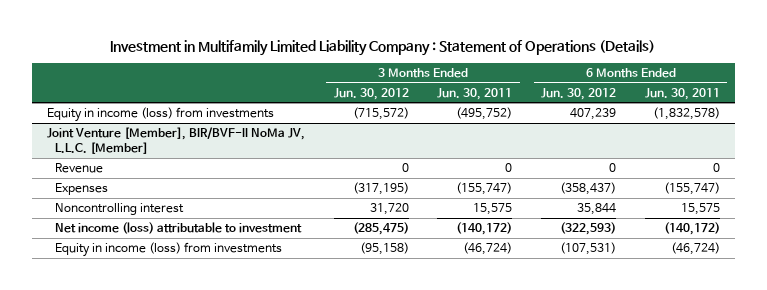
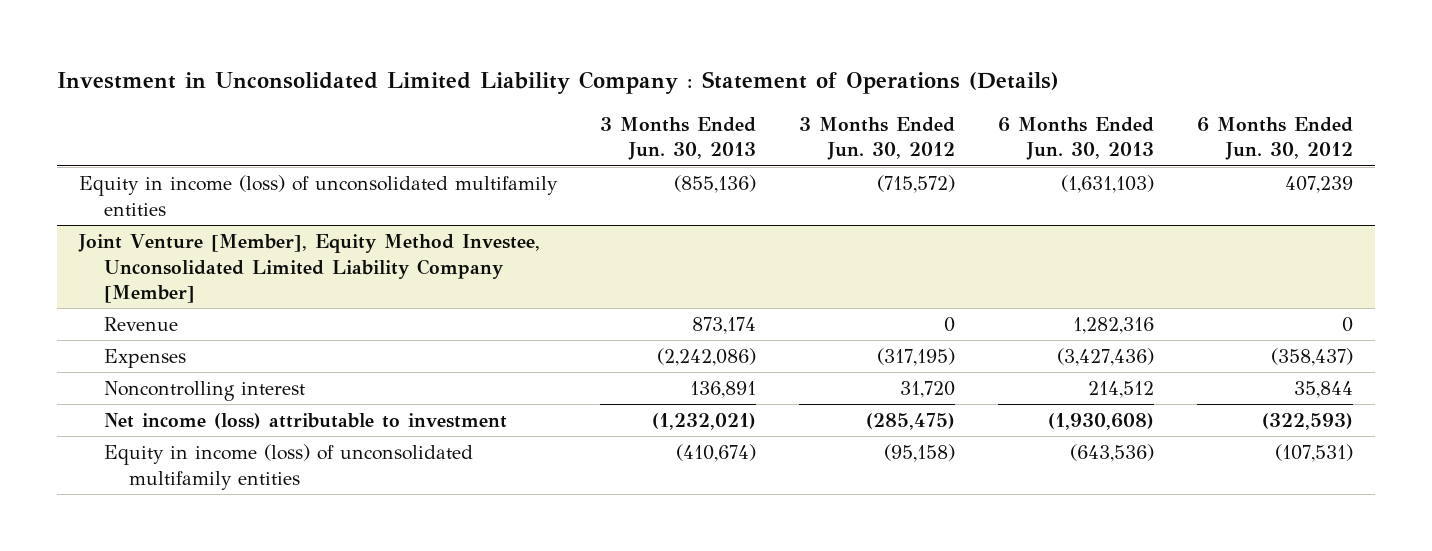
- Investment in Multifamily Limited Liability Company : Statement of Operations (Details)
+ Investment in Unconsolidated Limited Liability Company : Statement of Operations (Details)
- | 3 Months Ended Jun. 30, 2012 | 3 Months Ended Jun. 30, 2011 | 6 Months Ended Jun. 30, 2012 | 6 Months Ended Jun. 30, 2011
+ | 3 Months Ended Jun. 30, 2013 | 3 Months Ended Jun. 30, 2012 | 6 Months Ended Jun. 30, 2013 | 6 Months Ended Jun. 30, 2012
- Equity in income (loss) from investments | (715,572) | (495,752) | 407,239 | (1,832,578)
- Joint Venture [Member], BIR/BVF-II NoMa JV, L.L.C. [Member]
+ Equity in income (loss) of unconsolidated multifamily entities | (855,136) | (715,572) | (1,631,103) | 407,239
+ Joint Venture [Member], Equity Method Investee, Unconsolidated Limited Liability Company [Member]
- Equity in income (loss) from investments | (95,158) | (46,724) | (107,531) | (46,724)
+ Equity in income (loss) of unconsolidated multifamily entities | (410,674) | (95,158) | (643,536) | (107,531)

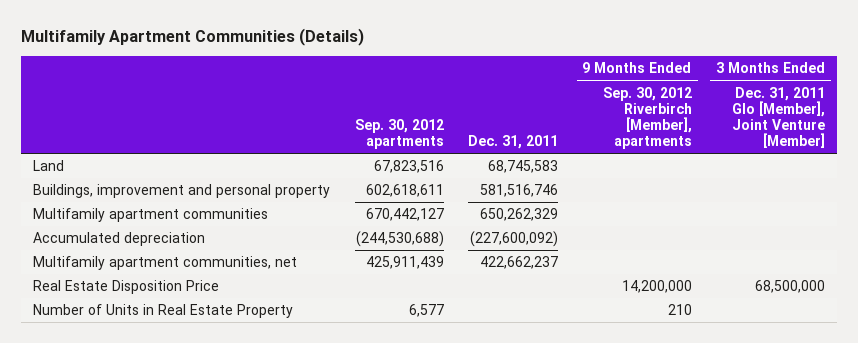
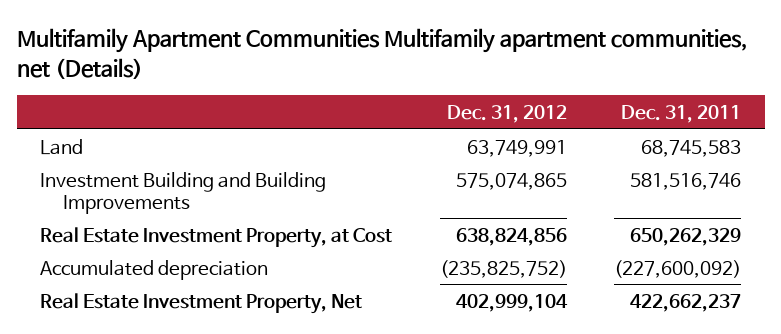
- Multifamily Apartment Communities (Details)
+ Multifamily Apartment Communities Multifamily apartment communities, net (Details)
- | Sep. 30, 2012 apartments | Dec. 31, 2011 | 9 Months Ended Sep. 30, 2012 Riverbirch [Member], apartments | 3 Months Ended Dec. 31, 2011 Glo [Member], Joint Venture [Member]
+ | Dec. 31, 2012 | Dec. 31, 2011
- Buildings, improvement and personal property | 602,618,611 | 581,516,746 | |
- Multifamily apartment communities | 670,442,127 | 650,262,329 | |
+ Investment Building and Building Improvements | 575,074,865 | 581,516,746
+ Real Estate Investment Property, at Cost | 638,824,856 | 650,262,329
- Multifamily apartment communities, net | 425,911,439 | 422,662,237 | |
- Real Estate Disposition Price | | | 14,200,000 | 68,500,000
- Number of Units in Real Estate Property | 6,577 | | 210 |
+ Real Estate Investment Property, Net | 402,999,104 | 422,662,237

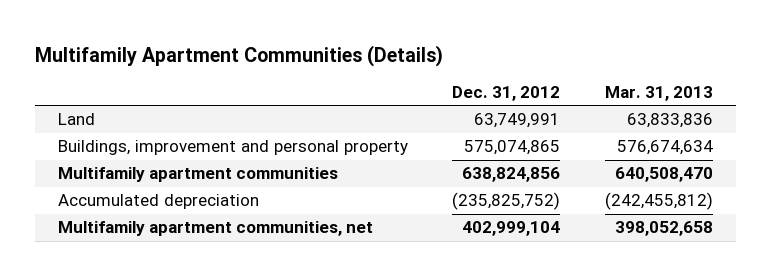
- Multifamily Apartment Communities Multifamily apartment communities, net (Details)
+ Multifamily Apartment Communities (Details)
- | Dec. 31, 2012 | Dec. 31, 2011
+ | Dec. 31, 2012 | Mar. 31, 2013
- Investment Building and Building Improvements | 575,074,865 | 581,516,746
- Real Estate Investment Property, at Cost | 638,824,856 | 650,262,329
+ Buildings, improvement and personal property | 575,074,865 | 576,674,634
+ Multifamily apartment communities | 638,824,856 | 640,508,470
- Real Estate Investment Property, Net | 402,999,104 | 422,662,237
+ Multifamily apartment communities, net | 402,999,104 | 398,052,658

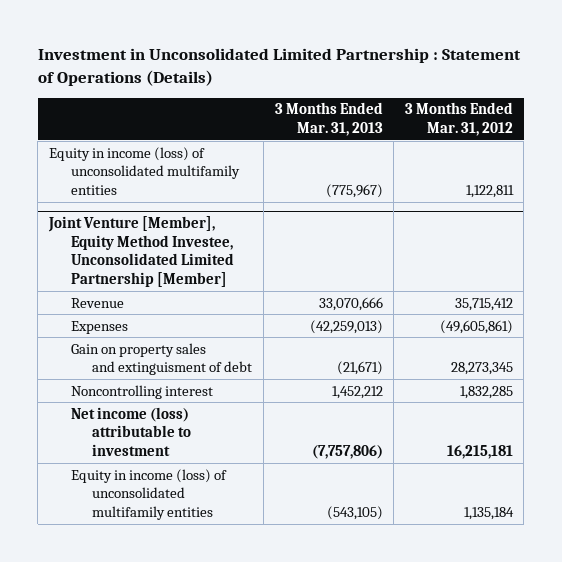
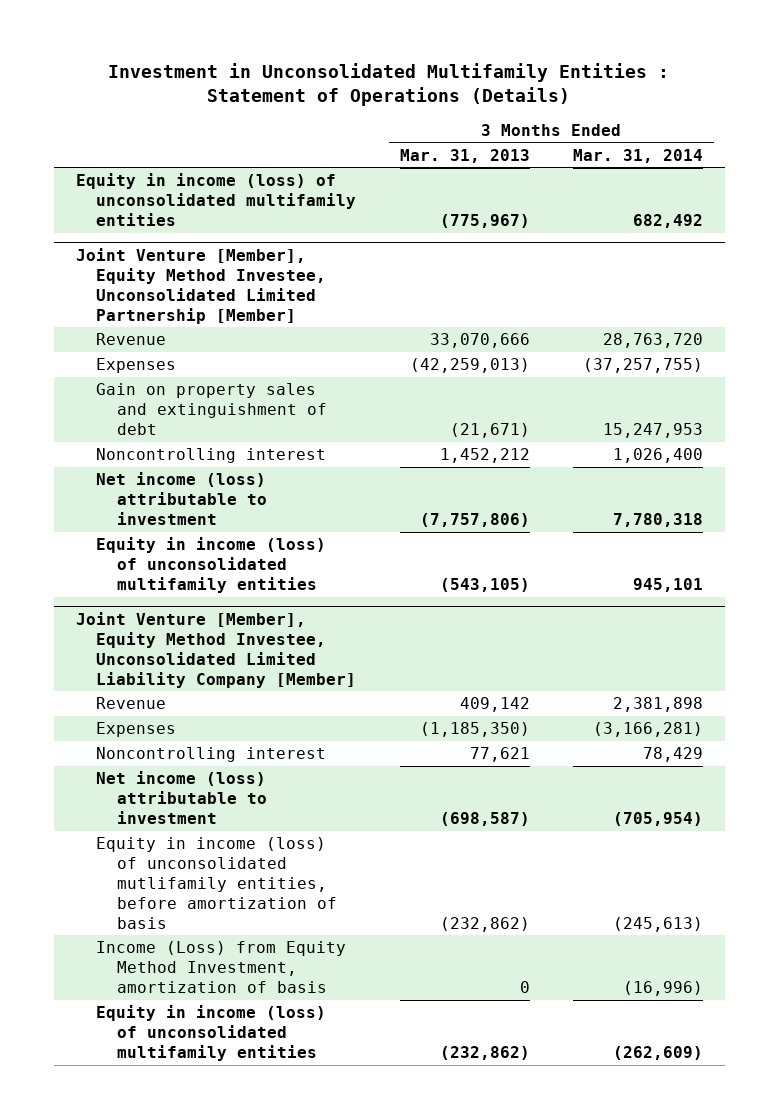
- Investment in Unconsolidated Limited Partnership : Statement of Operations (Details)
+ Investment in Unconsolidated Multifamily Entities : Statement of Operations (Details)
- | 3 Months Ended Mar. 31, 2013 | 3 Months Ended Mar. 31, 2012
+ | 3 Months Ended Mar. 31, 2013 | 3 Months Ended Mar. 31, 2014
@ Joint Venture [Member], Equity Method Investee, Unconsolidated Limited Partnership [Member]
- Gain on property sales and extinguisment of debt | (21,671) | 28,273,345
+ Gain on property sales and extinguishment of debt | (21,671) | 15,247,953
+ Joint Venture [Member], Equity Method Investee, Unconsolidated Limited Liability Company [Member]
+ Revenue | 409,142 | 2,381,898
+ Expenses | (1,185,350) | (3,166,281)
+ Noncontrolling interest | 77,621 | 78,429
+ Net income (loss) attributable to investment | (698,587) | (705,954)
+ Equity in income (loss) of unconsolidated mutlifamily entities, before amortization of basis | (232,862) | (245,613)
+ Income (Loss) from Equity Method Investment, amortization of basis | 0 | (16,996)
+ Equity in income (loss) of unconsolidated multifamily entities | (232,862) | (262,609)

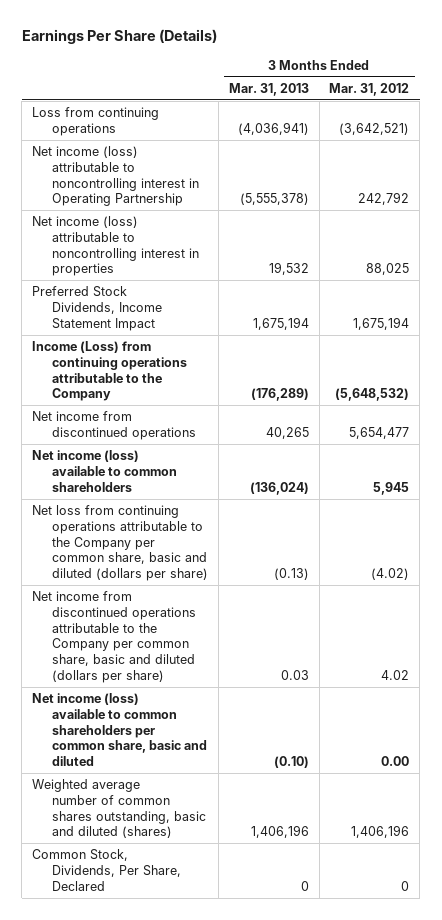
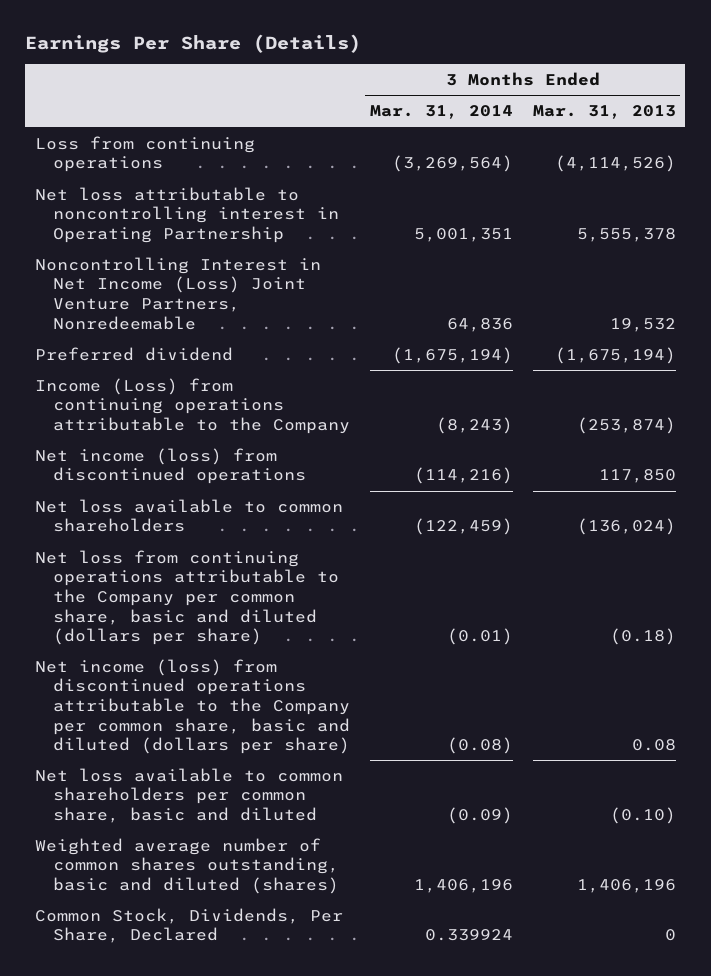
- | 3 Months Ended Mar. 31, 2013 | 3 Months Ended Mar. 31, 2012
+ | 3 Months Ended Mar. 31, 2014 | 3 Months Ended Mar. 31, 2013
- Loss from continuing operations | (4,036,941) | (3,642,521)
- Net income (loss) attributable to noncontrolling interest in Operating Partnership | (5,555,378) | 242,792
- Net income (loss) attributable to noncontrolling interest in properties | 19,532 | 88,025
- Preferred Stock Dividends, Income Statement Impact | 1,675,194 | 1,675,194
- Income (Loss) from continuing operations attributable to the Company | (176,289) | (5,648,532)
- Net income from discontinued operations | 40,265 | 5,654,477
- Net income (loss) available to common shareholders | (136,024) | 5,945
- Net loss from continuing operations attributable to the Company per common share, basic and diluted (dollars per share) | (0.13) | (4.02)
- Net income from discontinued operations attributable to the Company per common share, basic and diluted (dollars per share) | 0.03 | 4.02
- Net income (loss) available to common shareholders per common share, basic and diluted | (0.10) | 0.00
+ Loss from continuing operations | (3,269,564) | (4,114,526)
+ Net loss attributable to noncontrolling interest in Operating Partnership | 5,001,351 | 5,555,378
+ Noncontrolling Interest in Net Income (Loss) Joint Venture Partners, Nonredeemable | 64,836 | 19,532
+ Preferred dividend | (1,675,194) | (1,675,194)
+ Income (Loss) from continuing operations attributable to the Company | (8,243) | (253,874)
+ Net income (loss) from discontinued operations | (114,216) | 117,850
+ Net loss available to common shareholders | (122,459) | (136,024)
+ Net loss from continuing operations attributable to the Company per common share, basic and diluted (dollars per share) | (0.01) | (0.18)
+ Net income (loss) from discontinued operations attributable to the Company per common share, basic and diluted (dollars per share) | (0.08) | 0.08
+ Net loss available to common shareholders per common share, basic and diluted | (0.09) | (0.10)

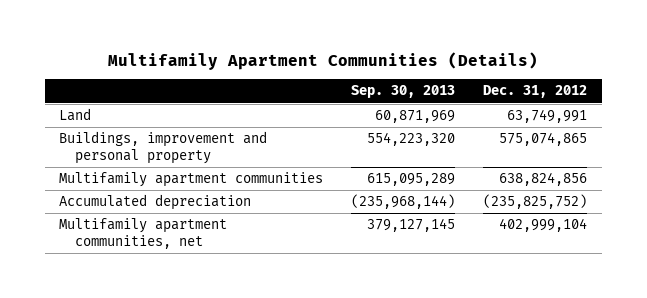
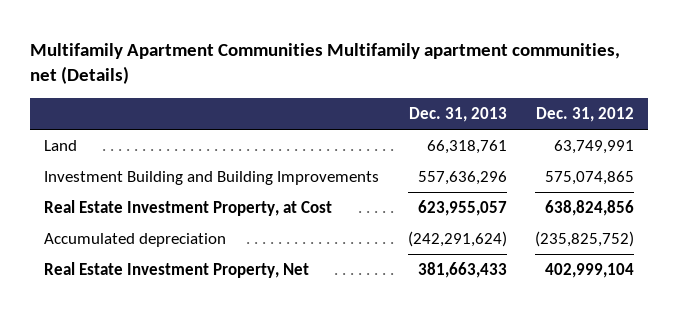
- Multifamily Apartment Communities (Details)
+ Multifamily Apartment Communities Multifamily apartment communities, net (Details)
- | Sep. 30, 2013 | Dec. 31, 2012
+ | Dec. 31, 2013 | Dec. 31, 2012
- Buildings, improvement and personal property | 554,223,320 | 575,074,865
- Multifamily apartment communities | 615,095,289 | 638,824,856
+ Investment Building and Building Improvements | 557,636,296 | 575,074,865
+ Real Estate Investment Property, at Cost | 623,955,057 | 638,824,856
- Multifamily apartment communities, net | 379,127,145 | 402,999,104
+ Real Estate Investment Property, Net | 381,663,433 | 402,999,104

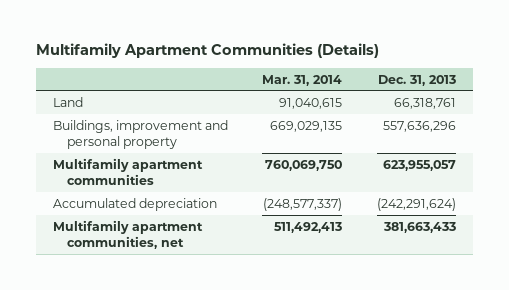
- Multifamily Apartment Communities Multifamily apartment communities, net (Details)
+ Multifamily Apartment Communities (Details)
- | Dec. 31, 2013 | Dec. 31, 2012
+ | Mar. 31, 2014 | Dec. 31, 2013
- Investment Building and Building Improvements | 557,636,296 | 575,074,865
- Real Estate Investment Property, at Cost | 623,955,057 | 638,824,856
+ Buildings, improvement and personal property | 669,029,135 | 557,636,296
+ Multifamily apartment communities | 760,069,750 | 623,955,057
- Real Estate Investment Property, Net | 381,663,433 | 402,999,104
+ Multifamily apartment communities, net | 511,492,413 | 381,663,433

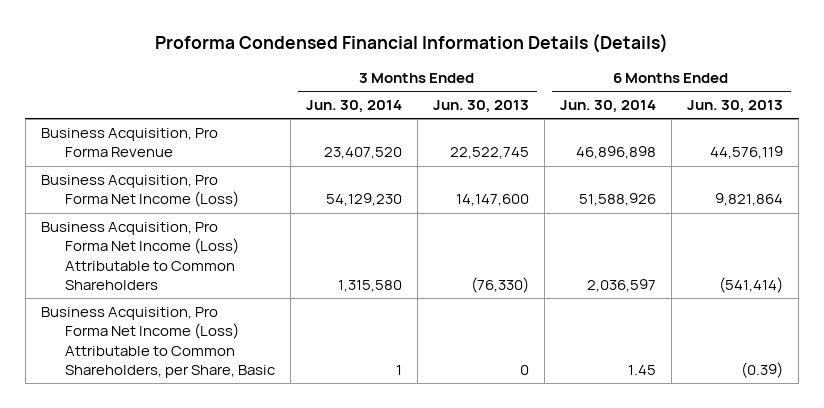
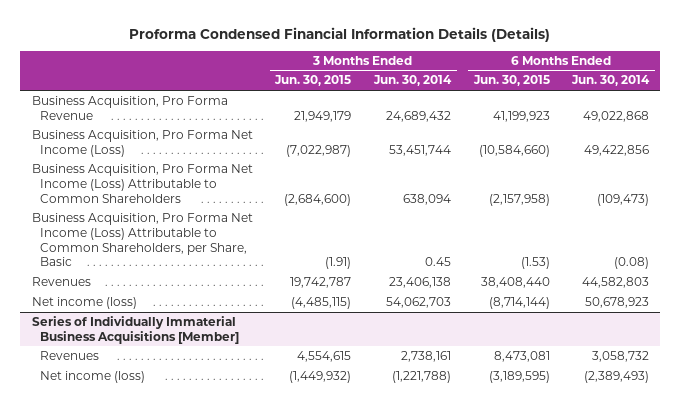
- | 3 Months Ended Jun. 30, 2014 | 3 Months Ended Jun. 30, 2013 | 6 Months Ended Jun. 30, 2014 | 6 Months Ended Jun. 30, 2013
+ | 3 Months Ended Jun. 30, 2015 | 3 Months Ended Jun. 30, 2014 | 6 Months Ended Jun. 30, 2015 | 6 Months Ended Jun. 30, 2014
- Business Acquisition, Pro Forma Revenue | 23,407,520 | 22,522,745 | 46,896,898 | 44,576,119
- Business Acquisition, Pro Forma Net Income (Loss) | 54,129,230 | 14,147,600 | 51,588,926 | 9,821,864
- Business Acquisition, Pro Forma Net Income (Loss) Attributable to Common Shareholders | 1,315,580 | (76,330) | 2,036,597 | (541,414)
- Business Acquisition, Pro Forma Net Income (Loss) Attributable to Common Shareholders, per Share, Basic | 1 | 0 | 1.45 | (0.39)
+ Business Acquisition, Pro Forma Revenue | 21,949,179 | 24,689,432 | 41,199,923 | 49,022,868
+ Business Acquisition, Pro Forma Net Income (Loss) | (7,022,987) | 53,451,744 | (10,584,660) | 49,422,856
+ Business Acquisition, Pro Forma Net Income (Loss) Attributable to Common Shareholders | (2,684,600) | 638,094 | (2,157,958) | (109,473)
+ Business Acquisition, Pro Forma Net Income (Loss) Attributable to Common Shareholders, per Share, Basic | (1.91) | 0.45 | (1.53) | (0.08)
+ Revenues | 19,742,787 | 23,406,138 | 38,408,440 | 44,582,803
+ Net income (loss) | (4,485,115) | 54,062,703 | (8,714,144) | 50,678,923
+ Series of Individually Immaterial Business Acquisitions [Member]
+ Revenues | 4,554,615 | 2,738,161 | 8,473,081 | 3,058,732
+ Net income (loss) | (1,449,932) | (1,221,788) | (3,189,595) | (2,389,493)

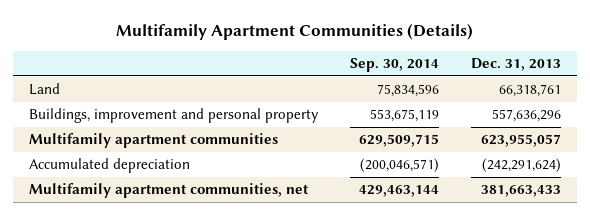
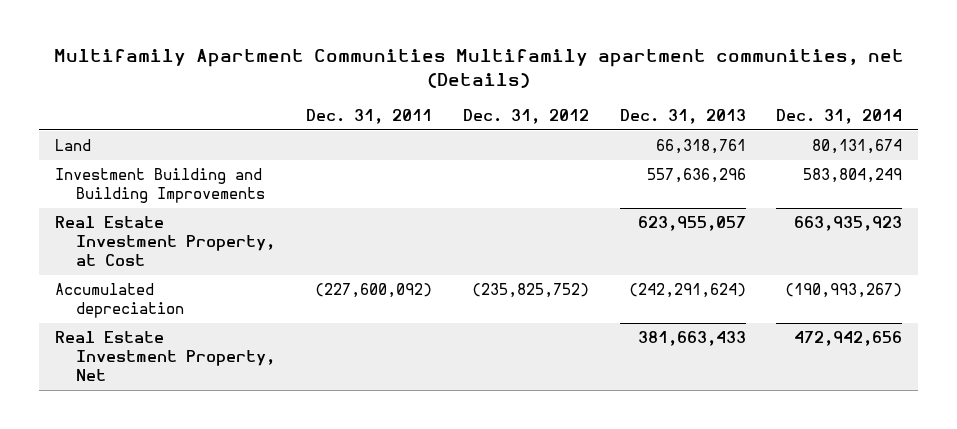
- Multifamily Apartment Communities (Details)
+ Multifamily Apartment Communities Multifamily apartment communities, net (Details)
- | Sep. 30, 2014 | Dec. 31, 2013
+ | Dec. 31, 2011 | Dec. 31, 2012 | Dec. 31, 2013 | Dec. 31, 2014
- Buildings, improvement and personal property | 553,675,119 | 557,636,296
- Multifamily apartment communities | 629,509,715 | 623,955,057
+ Investment Building and Building Improvements | | | 557,636,296 | 583,804,249
+ Real Estate Investment Property, at Cost | | | 623,955,057 | 663,935,923
- Multifamily apartment communities, net | 429,463,144 | 381,663,433
+ Real Estate Investment Property, Net | | | 381,663,433 | 472,942,656

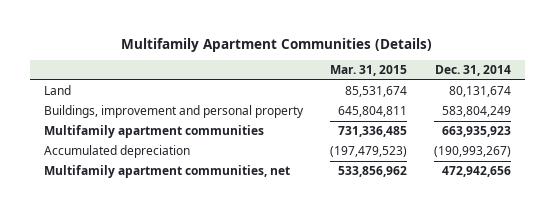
- Multifamily Apartment Communities Multifamily apartment communities, net (Details)
+ Multifamily Apartment Communities (Details)
- | Dec. 31, 2011 | Dec. 31, 2012 | Dec. 31, 2013 | Dec. 31, 2014
+ | Mar. 31, 2015 | Dec. 31, 2014
- Investment Building and Building Improvements | | | 557,636,296 | 583,804,249
- Real Estate Investment Property, at Cost | | | 623,955,057 | 663,935,923
+ Buildings, improvement and personal property | 645,804,811 | 583,804,249
+ Multifamily apartment communities | 731,336,485 | 663,935,923
- Real Estate Investment Property, Net | | | 381,663,433 | 472,942,656
+ Multifamily apartment communities, net | 533,856,962 | 472,942,656

